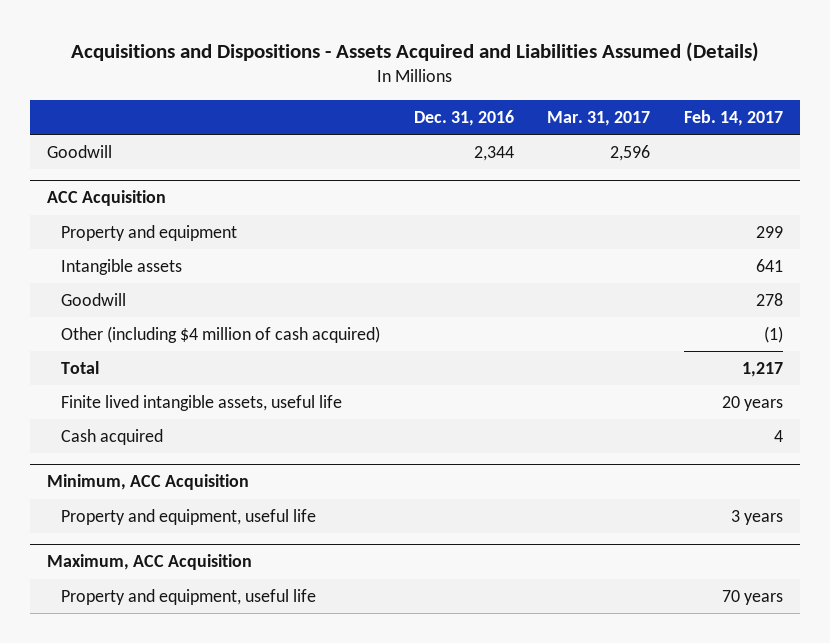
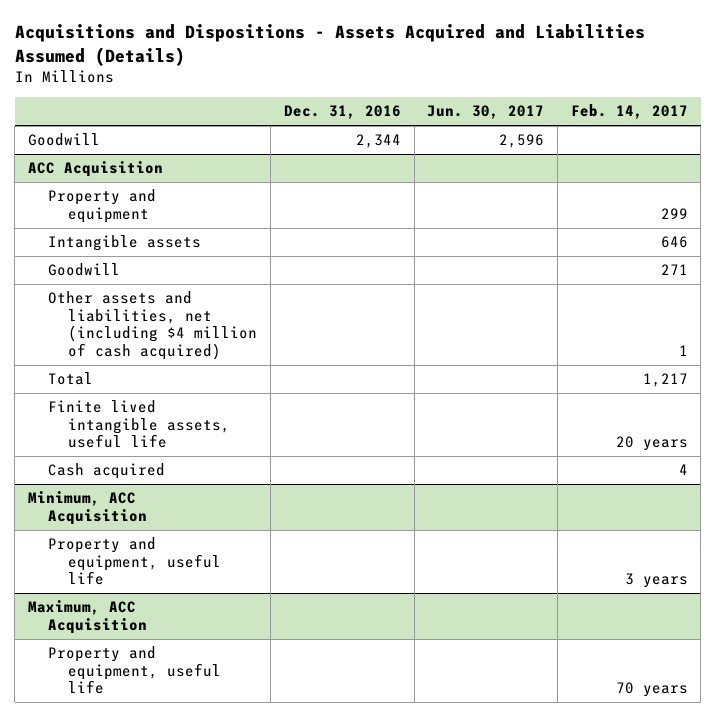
- | Dec. 31, 2016 | Mar. 31, 2017 | Feb. 14, 2017
+ | Dec. 31, 2016 | Jun. 30, 2017 | Feb. 14, 2017
@ ACC Acquisition
- Intangible assets | | | 641
- Goodwill | | | 278
- Other (including $4 million of cash acquired) | | | (1)
+ Intangible assets | | | 646
+ Goodwill | | | 271
+ Other assets and liabilities, net (including $4 million of cash acquired) | | | 1

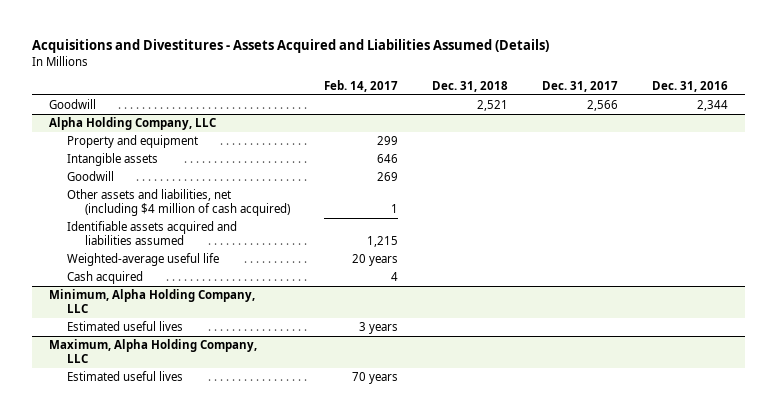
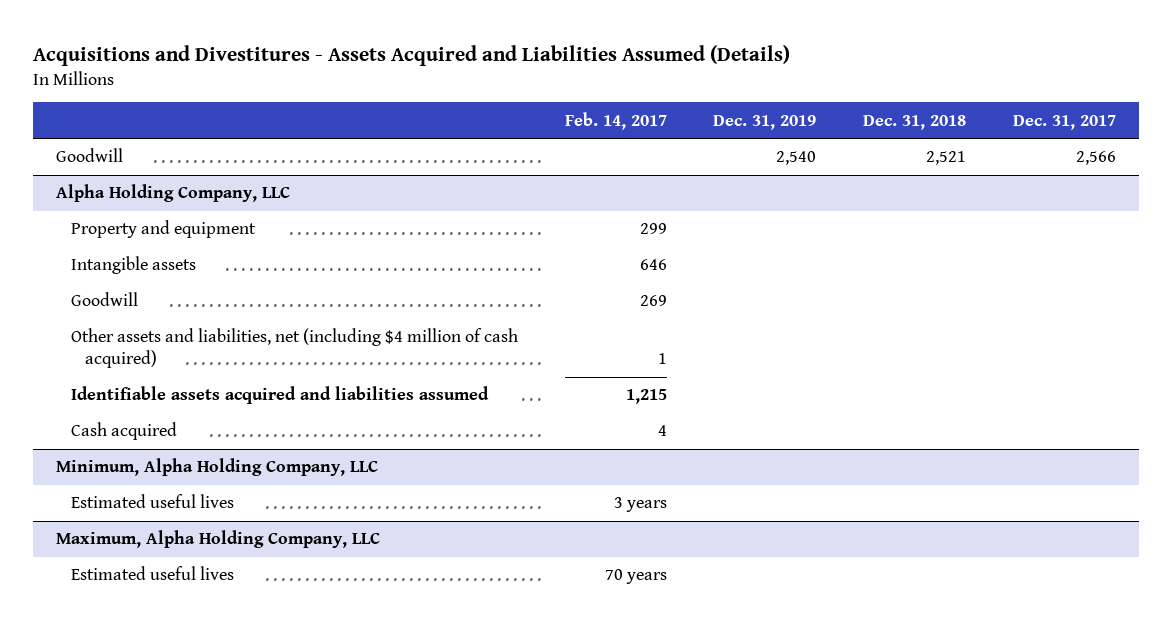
- | Feb. 14, 2017 | Dec. 31, 2018 | Dec. 31, 2017 | Dec. 31, 2016
+ | Feb. 14, 2017 | Dec. 31, 2019 | Dec. 31, 2018 | Dec. 31, 2017
@ Alpha Holding Company, LLC
- Weighted-average useful life | 20 years | | |

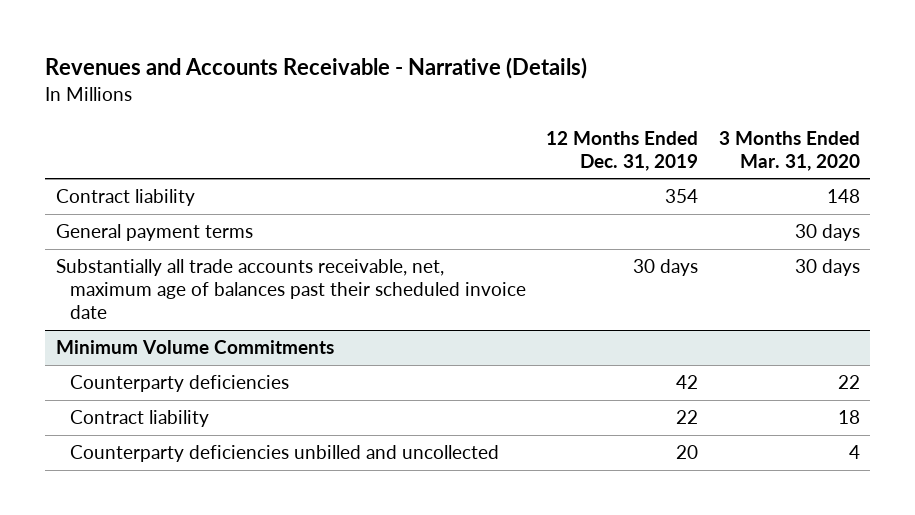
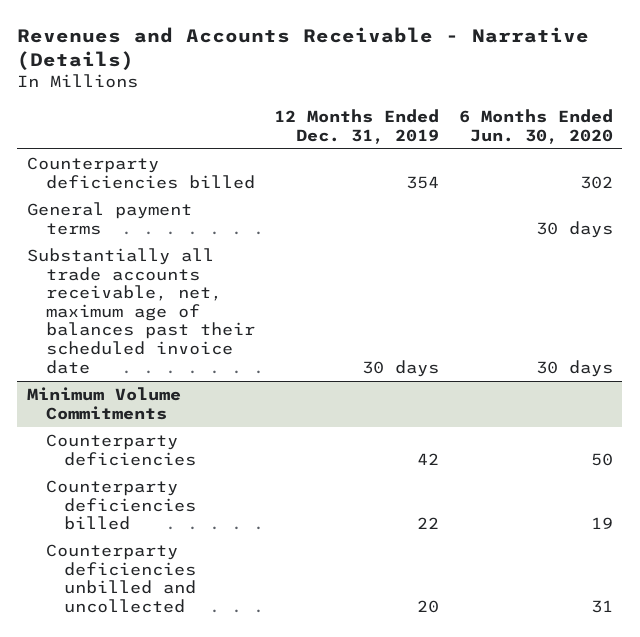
- | 12 Months Ended Dec. 31, 2019 | 3 Months Ended Mar. 31, 2020
+ | 12 Months Ended Dec. 31, 2019 | 6 Months Ended Jun. 30, 2020
- Contract liability | 354 | 148
+ Counterparty deficiencies billed | 354 | 302
@ Minimum Volume Commitments
- Contract liability | 22 | 18
+ Counterparty deficiencies billed | 22 | 19

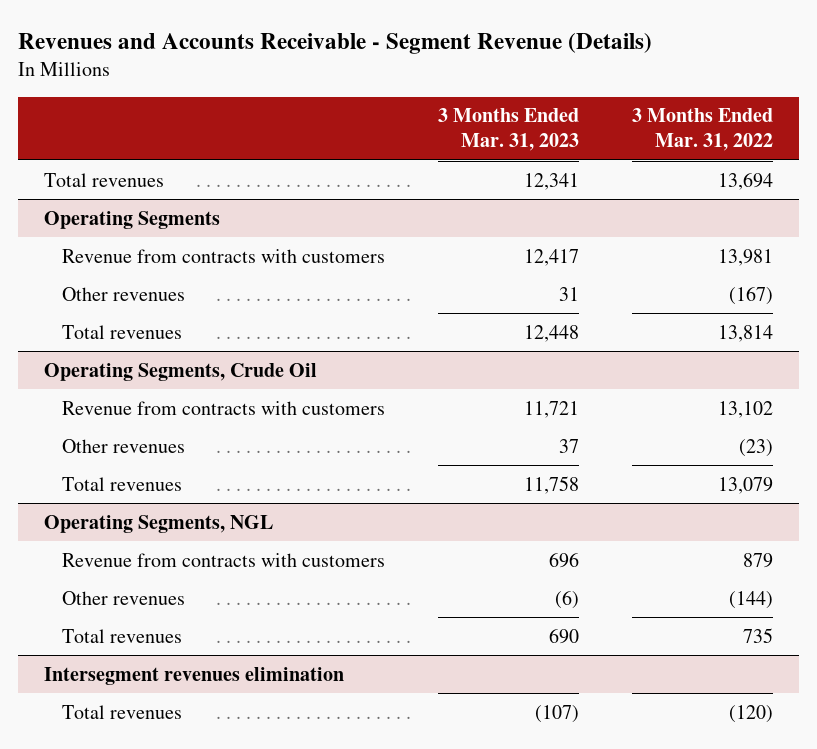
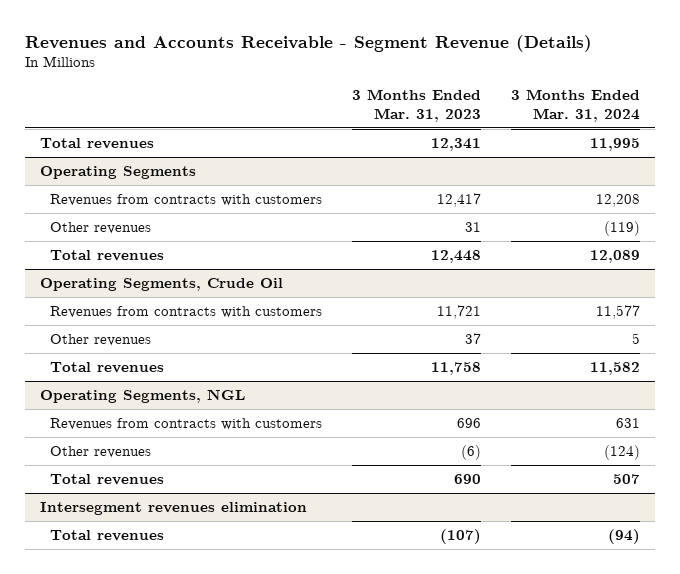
- | 3 Months Ended Mar. 31, 2023 | 3 Months Ended Mar. 31, 2022
+ | 3 Months Ended Mar. 31, 2023 | 3 Months Ended Mar. 31, 2024
@ Operating Segments
- Revenue from contracts with customers | 12,417 | 13,981
+ Revenues from contracts with customers | 12,417 | 12,208
@ Operating Segments, Crude Oil
- Revenue from contracts with customers | 11,721 | 13,102
+ Revenues from contracts with customers | 11,721 | 11,577
@ Operating Segments, NGL
- Revenue from contracts with customers | 696 | 879
+ Revenues from contracts with customers | 696 | 631

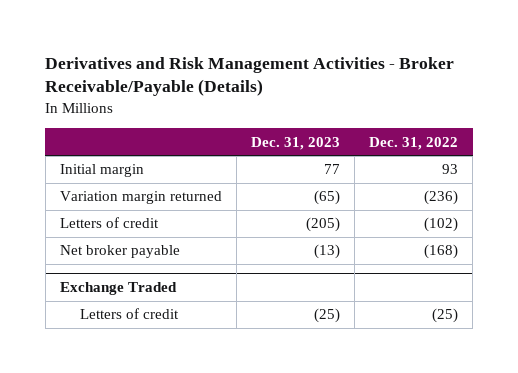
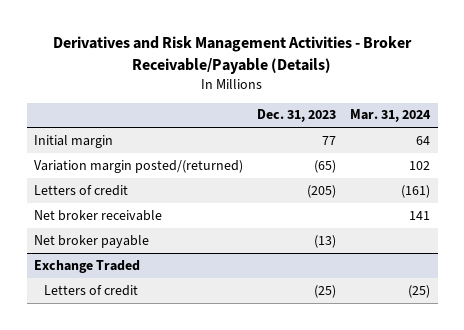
- | Dec. 31, 2023 | Dec. 31, 2022
+ | Dec. 31, 2023 | Mar. 31, 2024
- Variation margin returned | (65) | (236)
+ Variation margin posted/(returned) | (65) | 102
+ Net broker receivable | | 141

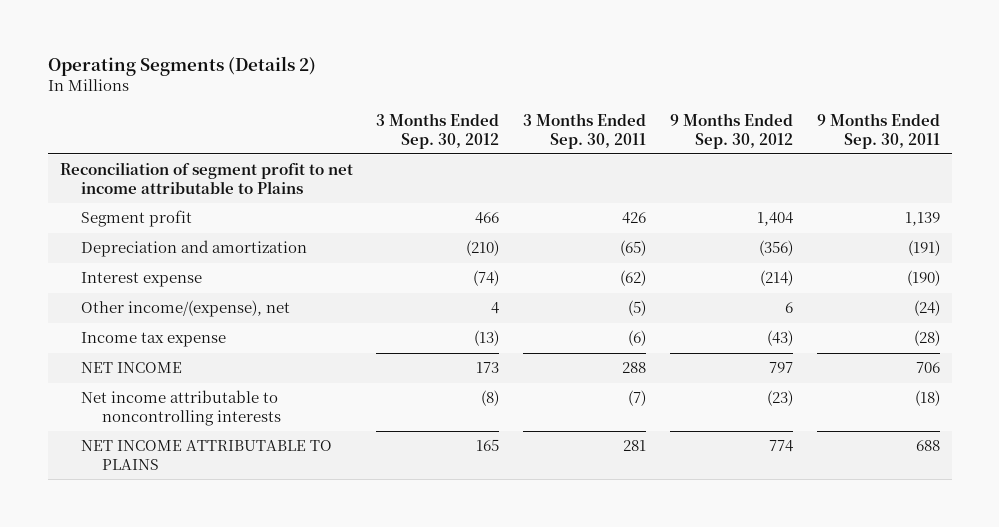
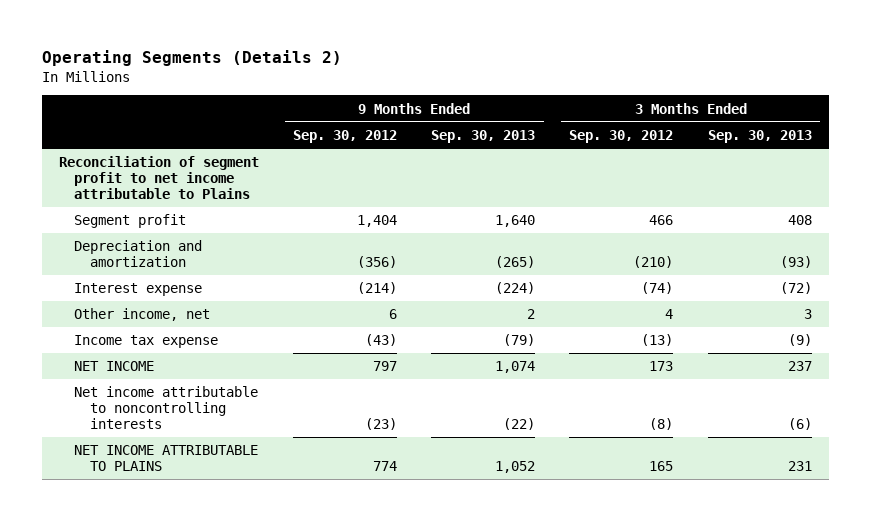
- | 3 Months Ended Sep. 30, 2012 | 3 Months Ended Sep. 30, 2011 | 9 Months Ended Sep. 30, 2012 | 9 Months Ended Sep. 30, 2011
+ | 9 Months Ended Sep. 30, 2012 | 9 Months Ended Sep. 30, 2013 | 3 Months Ended Sep. 30, 2012 | 3 Months Ended Sep. 30, 2013
- Other income/(expense), net | 4 | (5) | 6 | (24)
+ Other income, net | 6 | 2 | 4 | 3

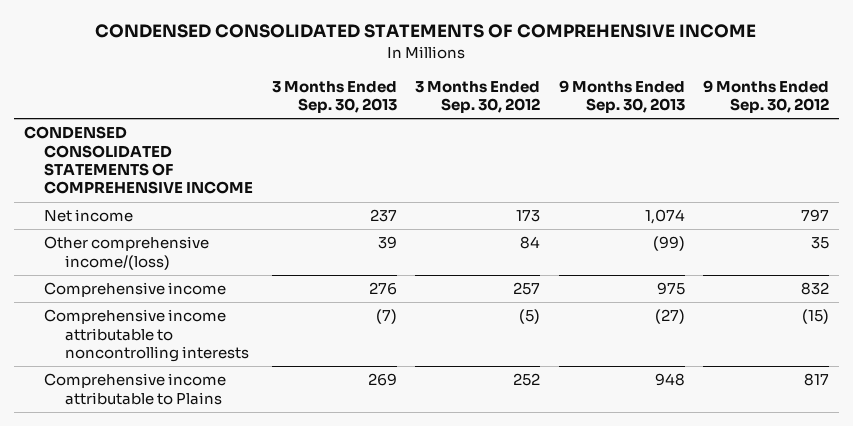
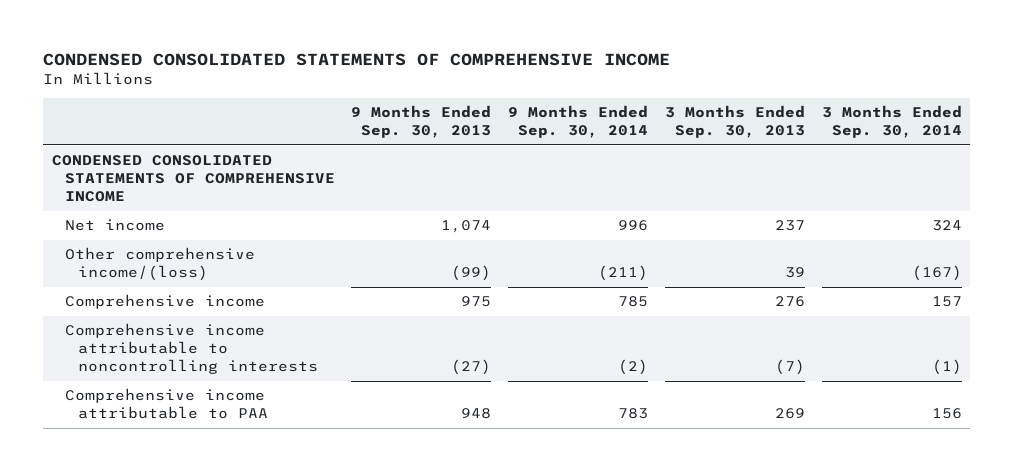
- | 3 Months Ended Sep. 30, 2013 | 3 Months Ended Sep. 30, 2012 | 9 Months Ended Sep. 30, 2013 | 9 Months Ended Sep. 30, 2012
+ | 9 Months Ended Sep. 30, 2013 | 9 Months Ended Sep. 30, 2014 | 3 Months Ended Sep. 30, 2013 | 3 Months Ended Sep. 30, 2014
- Comprehensive income attributable to Plains | 269 | 252 | 948 | 817
+ Comprehensive income attributable to PAA | 948 | 783 | 269 | 156

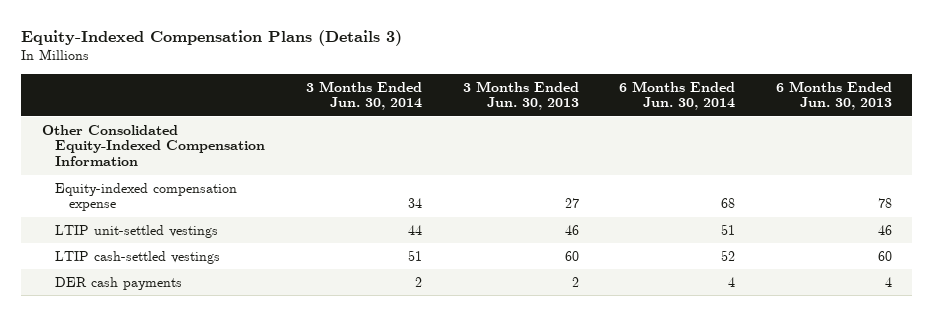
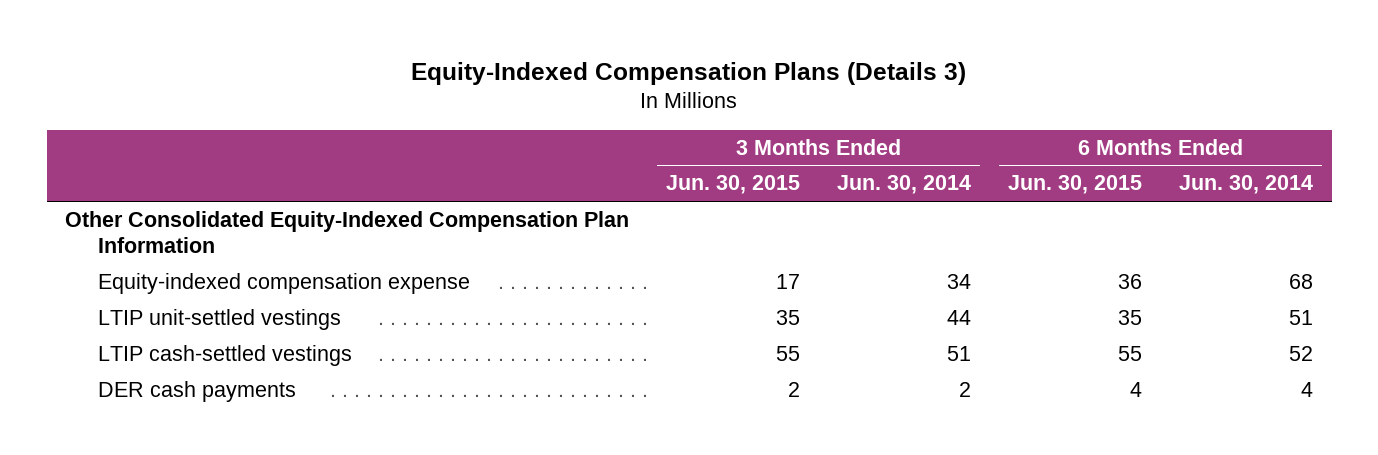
- | 3 Months Ended Jun. 30, 2014 | 3 Months Ended Jun. 30, 2013 | 6 Months Ended Jun. 30, 2014 | 6 Months Ended Jun. 30, 2013
+ | 3 Months Ended Jun. 30, 2015 | 3 Months Ended Jun. 30, 2014 | 6 Months Ended Jun. 30, 2015 | 6 Months Ended Jun. 30, 2014
- Other Consolidated Equity-Indexed Compensation Information
+ Other Consolidated Equity-Indexed Compensation Plan Information

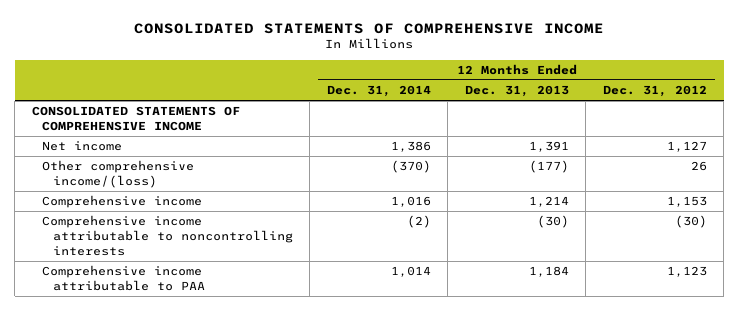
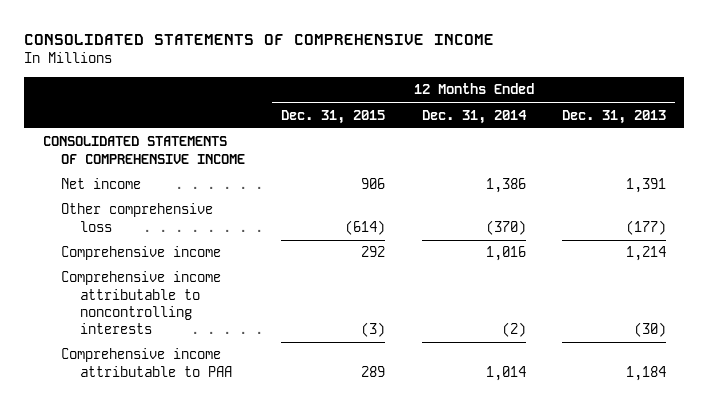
- | 12 Months Ended Dec. 31, 2014 | 12 Months Ended Dec. 31, 2013 | 12 Months Ended Dec. 31, 2012
+ | 12 Months Ended Dec. 31, 2015 | 12 Months Ended Dec. 31, 2014 | 12 Months Ended Dec. 31, 2013
- Other comprehensive income/(loss) | (370) | (177) | 26
+ Other comprehensive loss | (614) | (370) | (177)

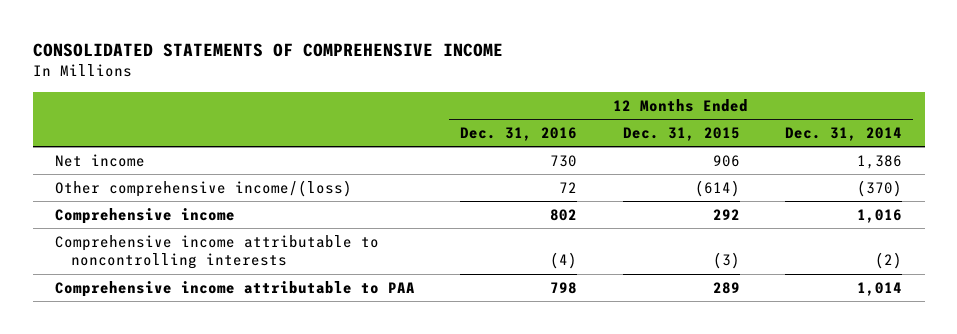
- | 12 Months Ended Dec. 31, 2015 | 12 Months Ended Dec. 31, 2014 | 12 Months Ended Dec. 31, 2013
+ | 12 Months Ended Dec. 31, 2016 | 12 Months Ended Dec. 31, 2015 | 12 Months Ended Dec. 31, 2014
- CONSOLIDATED STATEMENTS OF COMPREHENSIVE INCOME
- Other comprehensive loss | (614) | (370) | (177)
+ Other comprehensive income/(loss) | 72 | (614) | (370)

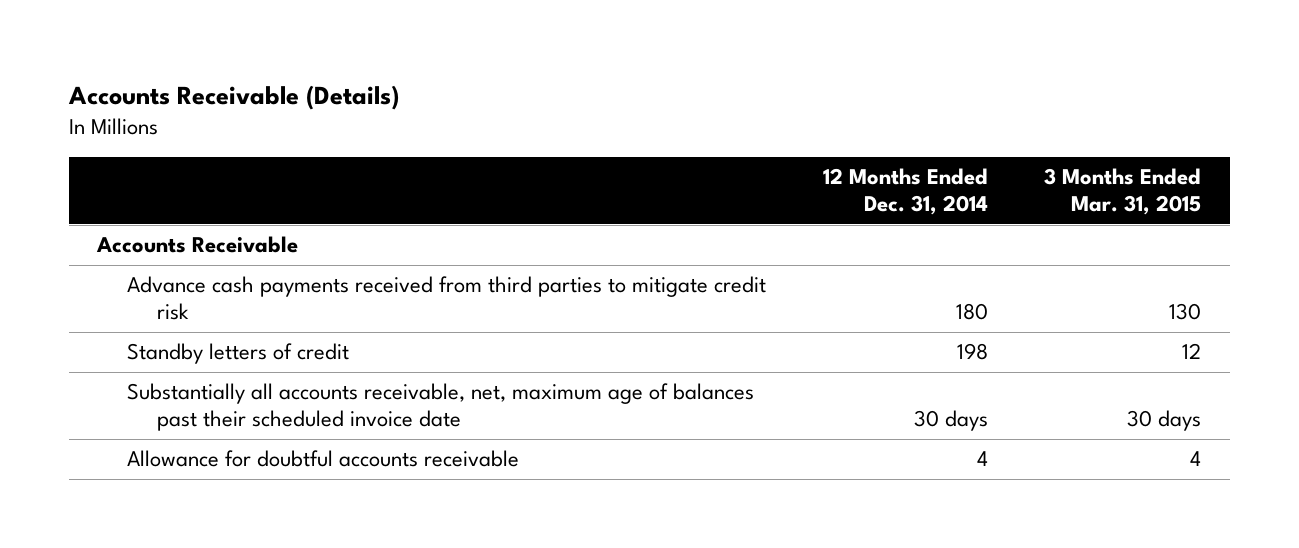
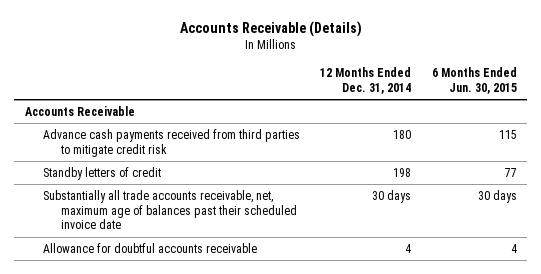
- | 12 Months Ended Dec. 31, 2014 | 3 Months Ended Mar. 31, 2015
+ | 12 Months Ended Dec. 31, 2014 | 6 Months Ended Jun. 30, 2015
- Substantially all accounts receivable, net, maximum age of balances past their scheduled invoice date | 30 days | 30 days
+ Substantially all trade accounts receivable, net, maximum age of balances past their scheduled invoice date | 30 days | 30 days

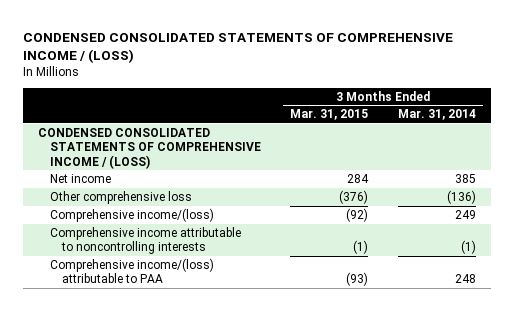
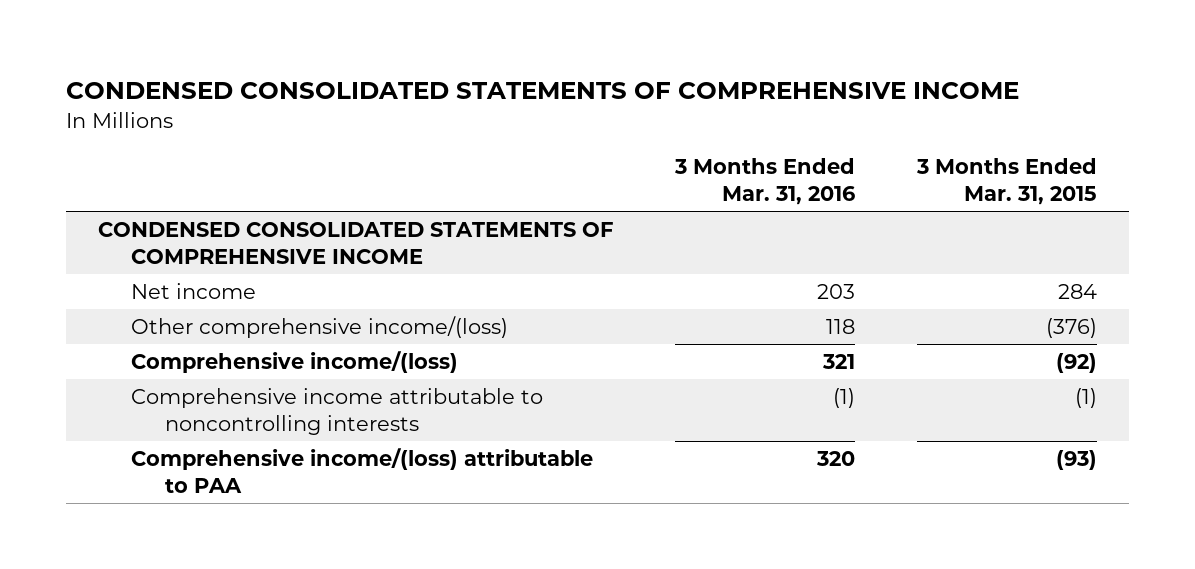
- CONDENSED CONSOLIDATED STATEMENTS OF COMPREHENSIVE INCOME / (LOSS)
+ CONDENSED CONSOLIDATED STATEMENTS OF COMPREHENSIVE INCOME
- | 3 Months Ended Mar. 31, 2015 | 3 Months Ended Mar. 31, 2014
+ | 3 Months Ended Mar. 31, 2016 | 3 Months Ended Mar. 31, 2015
- CONDENSED CONSOLIDATED STATEMENTS OF COMPREHENSIVE INCOME / (LOSS)
+ CONDENSED CONSOLIDATED STATEMENTS OF COMPREHENSIVE INCOME
- Other comprehensive loss | (376) | (136)
+ Other comprehensive income/(loss) | 118 | (376)

